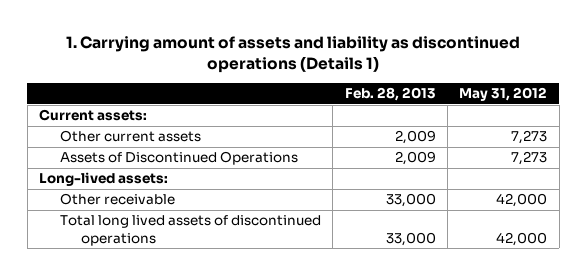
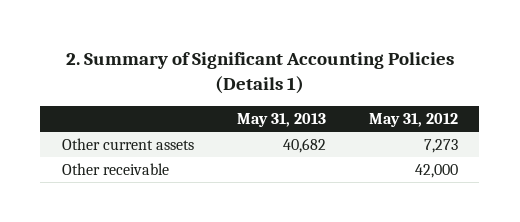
- 1. Carrying amount of assets and liability as discontinued operations (Details 1)
+ 2. Summary of Significant Accounting Policies (Details 1)
- | Feb. 28, 2013 | May 31, 2012
+ | May 31, 2013 | May 31, 2012
- Current assets:
- Assets of Discontinued Operations | 2,009 | 7,273
- Long-lived assets:
- Total long lived assets of discontinued operations | 33,000 | 42,000

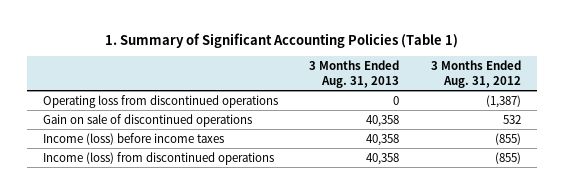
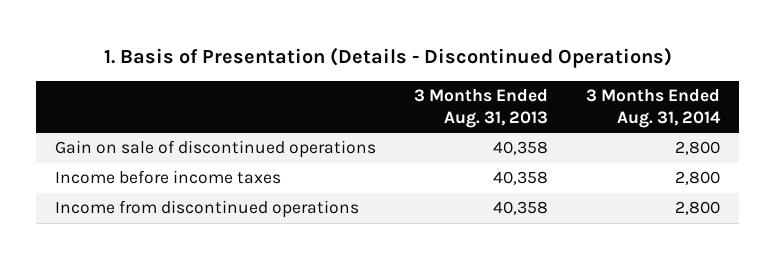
- 1. Summary of Significant Accounting Policies (Table 1)
+ 1. Basis of Presentation (Details - Discontinued Operations)
- | 3 Months Ended Aug. 31, 2013 | 3 Months Ended Aug. 31, 2012
+ | 3 Months Ended Aug. 31, 2013 | 3 Months Ended Aug. 31, 2014
- Operating loss from discontinued operations | 0 | (1,387)
- Income (loss) before income taxes | 40,358 | (855)
- Income (loss) from discontinued operations | 40,358 | (855)
+ Income before income taxes | 40,358 | 2,800
+ Income from discontinued operations | 40,358 | 2,800

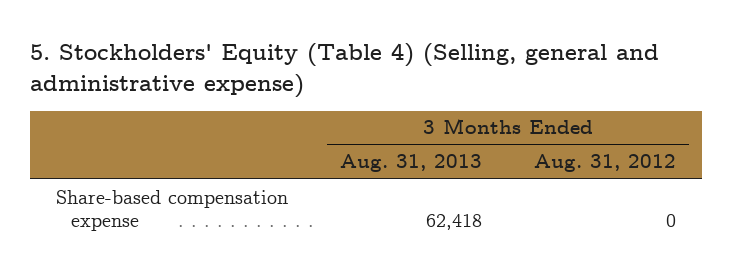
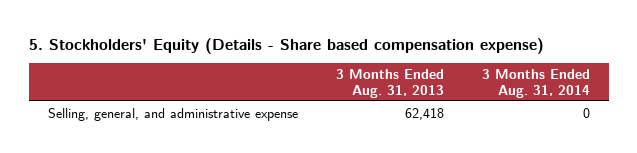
- 5. Stockholders' Equity (Table 4) (Selling, general and administrative expense)
+ 5. Stockholders' Equity (Details - Share based compensation expense)
- | 3 Months Ended Aug. 31, 2013 | 3 Months Ended Aug. 31, 2012
+ | 3 Months Ended Aug. 31, 2013 | 3 Months Ended Aug. 31, 2014
- Share-based compensation expense | 62,418 | 0
+ Selling, general, and administrative expense | 62,418 | 0

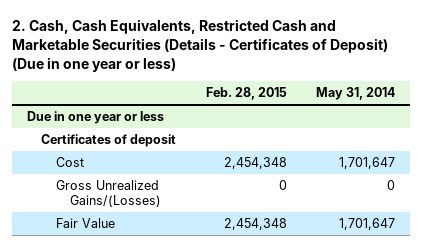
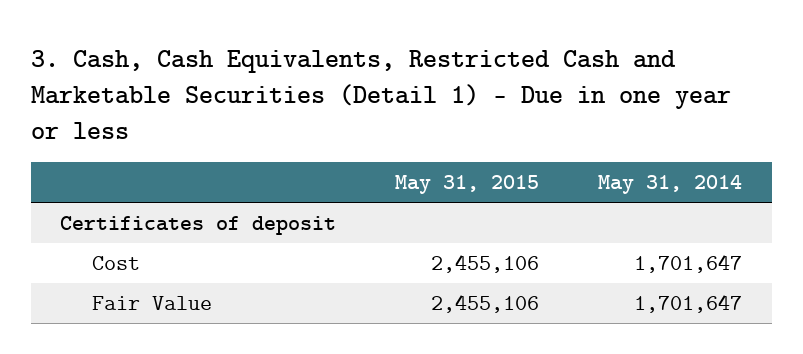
- 2. Cash, Cash Equivalents, Restricted Cash and Marketable Securities (Details - Certificates of Deposit) (Due in one year or less)
+ 3. Cash, Cash Equivalents, Restricted Cash and Marketable Securities (Detail 1) - Due in one year or less
- | Feb. 28, 2015 | May 31, 2014
+ | May 31, 2015 | May 31, 2014
- Due in one year or less
- Gross Unrealized Gains/(Losses) | 0 | 0

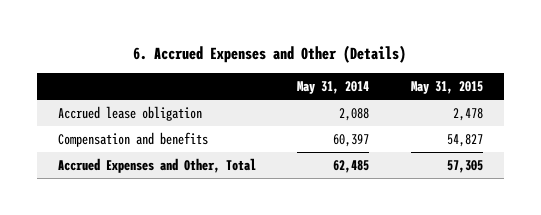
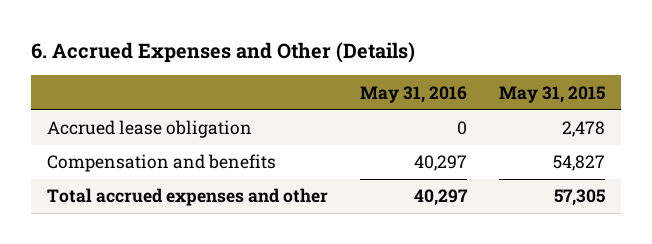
- | May 31, 2014 | May 31, 2015
+ | May 31, 2016 | May 31, 2015
- Accrued Expenses and Other, Total | 62,485 | 57,305
+ Total accrued expenses and other | 40,297 | 57,305

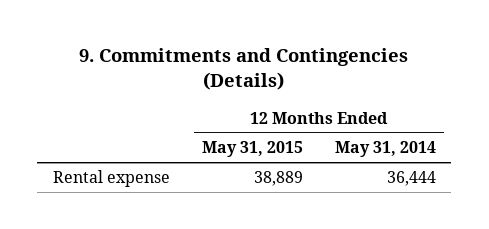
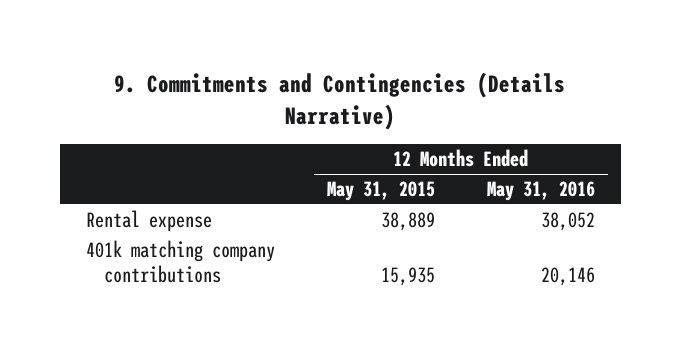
- 9. Commitments and Contingencies (Details)
+ 9. Commitments and Contingencies (Details Narrative)
- | 12 Months Ended May 31, 2015 | 12 Months Ended May 31, 2014
+ | 12 Months Ended May 31, 2015 | 12 Months Ended May 31, 2016
+ 401k matching company contributions | 15,935 | 20,146

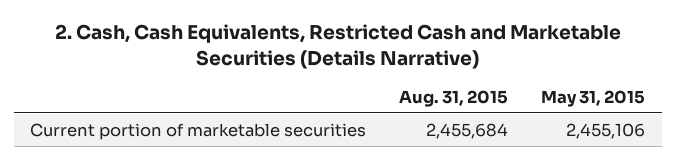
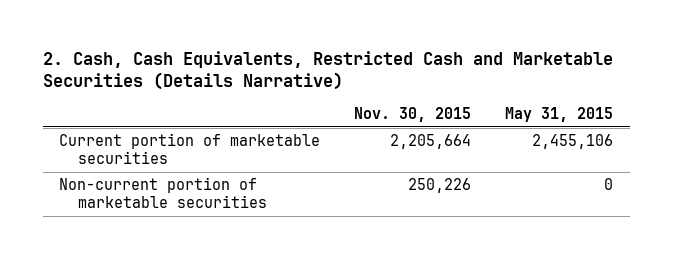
- | Aug. 31, 2015 | May 31, 2015
+ | Nov. 30, 2015 | May 31, 2015
+ Non-current portion of marketable securities | 250,226 | 0

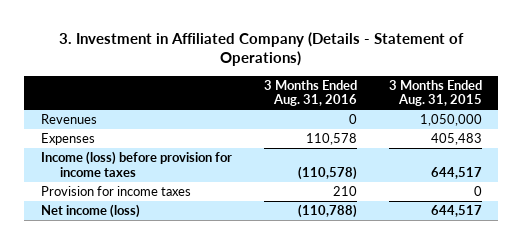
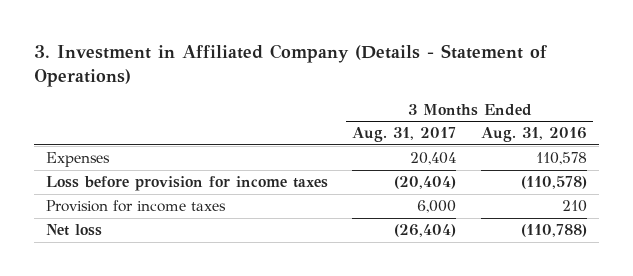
- | 3 Months Ended Aug. 31, 2016 | 3 Months Ended Aug. 31, 2015
+ | 3 Months Ended Aug. 31, 2017 | 3 Months Ended Aug. 31, 2016
- Revenues | 0 | 1,050,000
- Income (loss) before provision for income taxes | (110,578) | 644,517
+ Loss before provision for income taxes | (20,404) | (110,578)
- Net income (loss) | (110,788) | 644,517
+ Net loss | (26,404) | (110,788)

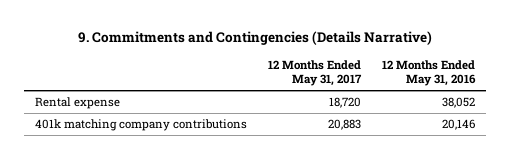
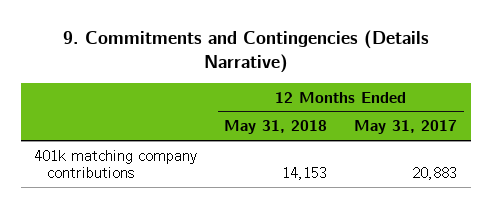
- | 12 Months Ended May 31, 2017 | 12 Months Ended May 31, 2016
+ | 12 Months Ended May 31, 2018 | 12 Months Ended May 31, 2017
- Rental expense | 18,720 | 38,052

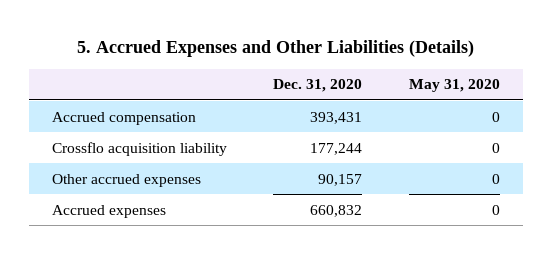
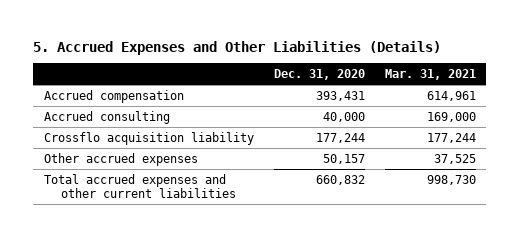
- | Dec. 31, 2020 | May 31, 2020
+ | Dec. 31, 2020 | Mar. 31, 2021
+ Accrued consulting | 40,000 | 169,000
- Other accrued expenses | 90,157 | 0
- Accrued expenses | 660,832 | 0
+ Other accrued expenses | 50,157 | 37,525
+ Total accrued expenses and other current liabilities | 660,832 | 998,730

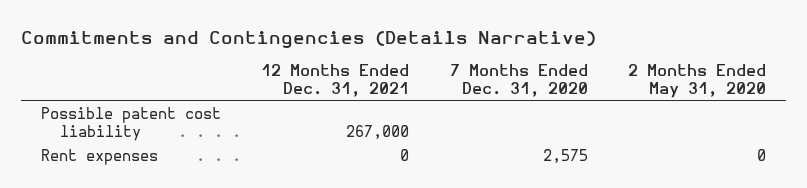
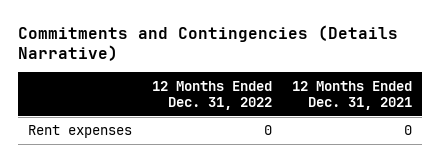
- | 12 Months Ended Dec. 31, 2021 | 7 Months Ended Dec. 31, 2020 | 2 Months Ended May 31, 2020
+ | 12 Months Ended Dec. 31, 2022 | 12 Months Ended Dec. 31, 2021
- Possible patent cost liability | 267,000 | |

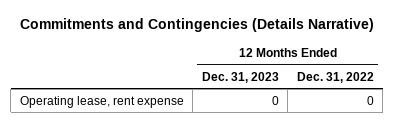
- | 12 Months Ended Dec. 31, 2022 | 12 Months Ended Dec. 31, 2021
+ | 12 Months Ended Dec. 31, 2023 | 12 Months Ended Dec. 31, 2022
- Rent expenses | 0 | 0
+ Operating lease, rent expense | 0 | 0

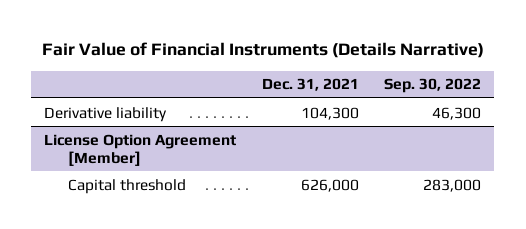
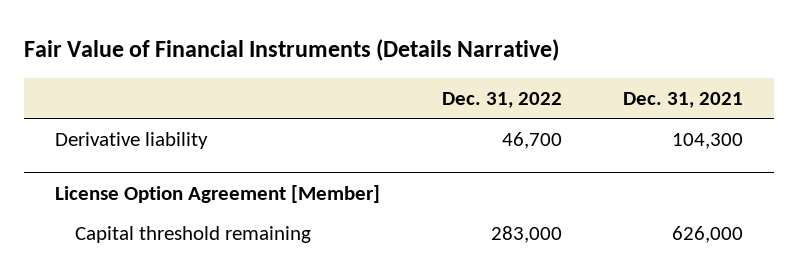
- | Dec. 31, 2021 | Sep. 30, 2022
+ | Dec. 31, 2022 | Dec. 31, 2021
@ License Option Agreement [Member]
- Capital threshold | 626,000 | 283,000
+ Capital threshold remaining | 283,000 | 626,000

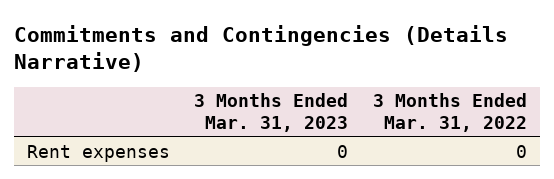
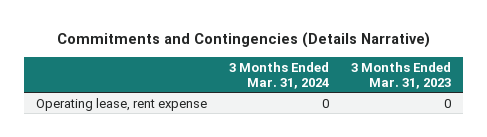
- | 3 Months Ended Mar. 31, 2023 | 3 Months Ended Mar. 31, 2022
+ | 3 Months Ended Mar. 31, 2024 | 3 Months Ended Mar. 31, 2023
- Rent expenses | 0 | 0
+ Operating lease, rent expense | 0 | 0

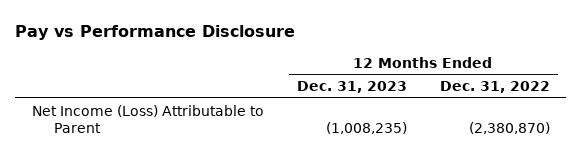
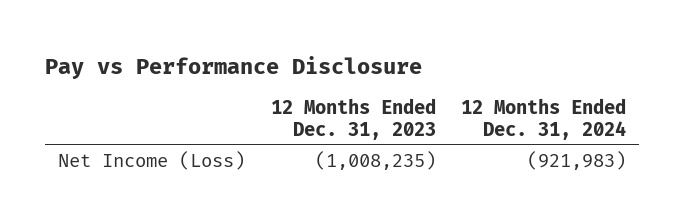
- | 12 Months Ended Dec. 31, 2023 | 12 Months Ended Dec. 31, 2022
+ | 12 Months Ended Dec. 31, 2023 | 12 Months Ended Dec. 31, 2024
- Net Income (Loss) Attributable to Parent | (1,008,235) | (2,380,870)
+ Net Income (Loss) | (1,008,235) | (921,983)

